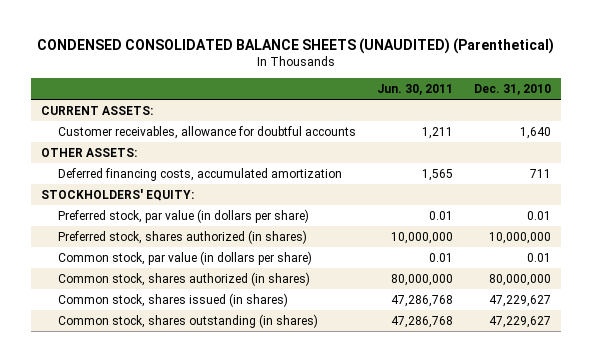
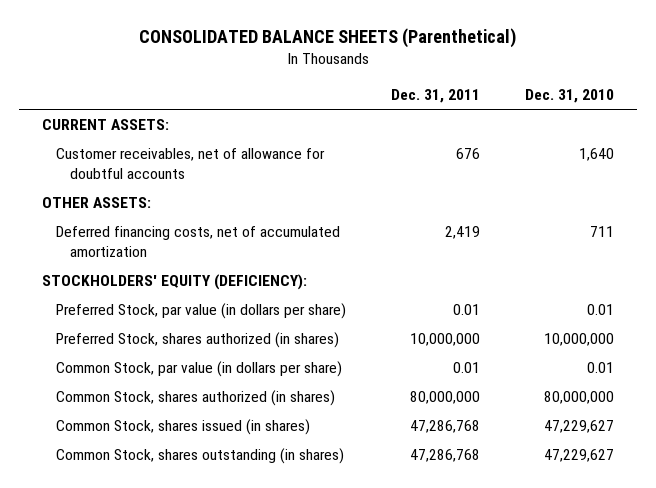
- CONDENSED CONSOLIDATED BALANCE SHEETS (UNAUDITED) (Parenthetical)
+ CONSOLIDATED BALANCE SHEETS (Parenthetical)
- | Jun. 30, 2011 | Dec. 31, 2010
+ | Dec. 31, 2011 | Dec. 31, 2010
- Customer receivables, allowance for doubtful accounts | 1,211 | 1,640
+ Customer receivables, net of allowance for doubtful accounts | 676 | 1,640
- Deferred financing costs, accumulated amortization | 1,565 | 711
- STOCKHOLDERS' EQUITY:
- Preferred stock, par value (in dollars per share) | 0.01 | 0.01
- Preferred stock, shares authorized (in shares) | 10,000,000 | 10,000,000
- Common stock, par value (in dollars per share) | 0.01 | 0.01
- Common stock, shares authorized (in shares) | 80,000,000 | 80,000,000
- Common stock, shares issued (in shares) | 47,286,768 | 47,229,627
- Common stock, shares outstanding (in shares) | 47,286,768 | 47,229,627
+ Deferred financing costs, net of accumulated amortization | 2,419 | 711
+ STOCKHOLDERS' EQUITY (DEFICIENCY):
+ Preferred Stock, par value (in dollars per share) | 0.01 | 0.01
+ Preferred Stock, shares authorized (in shares) | 10,000,000 | 10,000,000
+ Common Stock, par value (in dollars per share) | 0.01 | 0.01
+ Common Stock, shares authorized (in shares) | 80,000,000 | 80,000,000
+ Common Stock, shares issued (in shares) | 47,286,768 | 47,229,627
+ Common Stock, shares outstanding (in shares) | 47,286,768 | 47,229,627

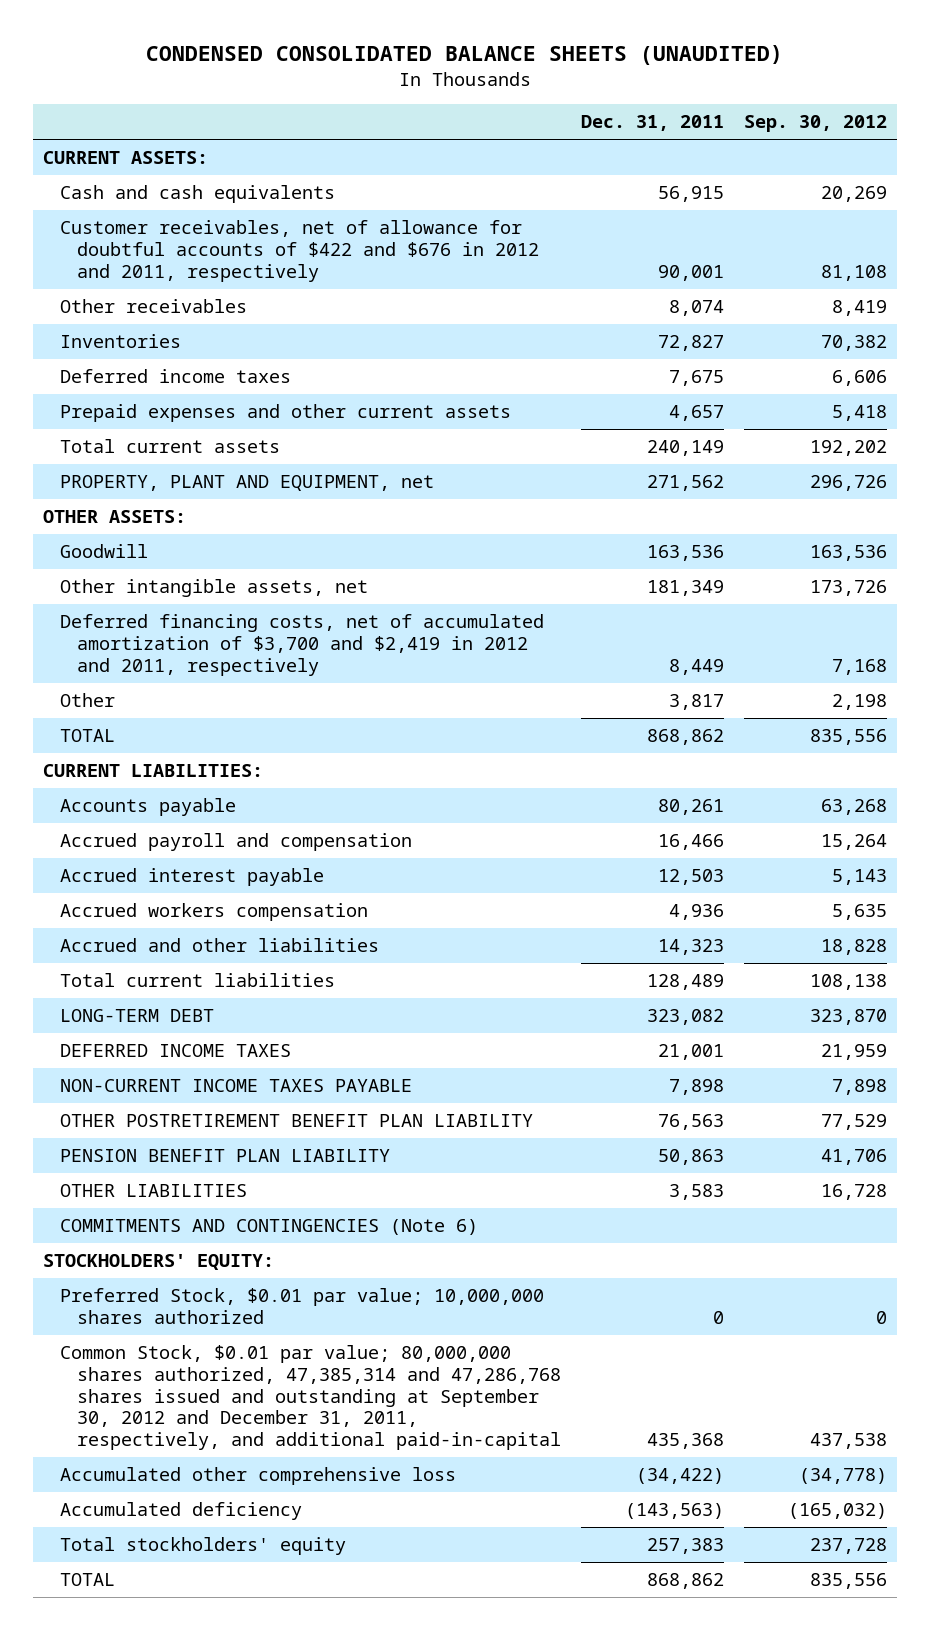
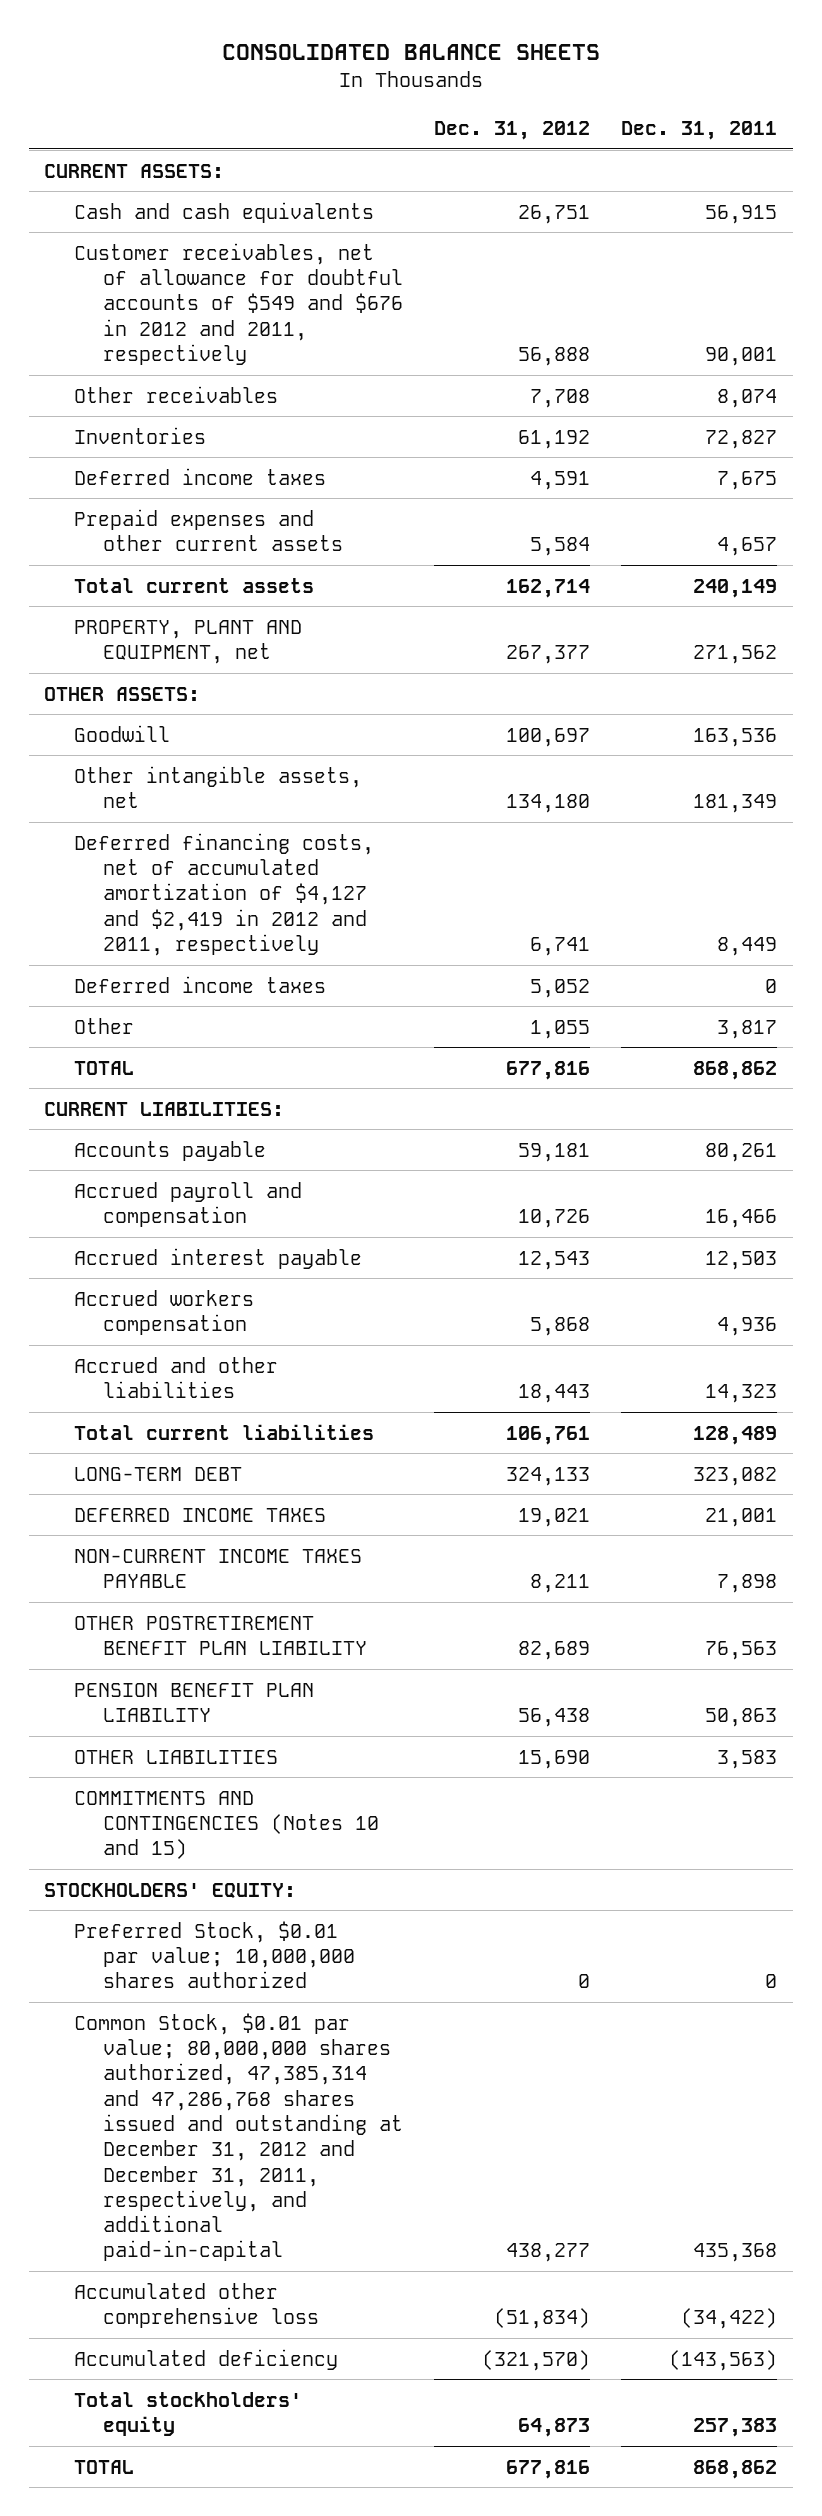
- CONDENSED CONSOLIDATED BALANCE SHEETS (UNAUDITED)
+ CONSOLIDATED BALANCE SHEETS
- | Dec. 31, 2011 | Sep. 30, 2012
+ | Dec. 31, 2012 | Dec. 31, 2011
- Customer receivables, net of allowance for doubtful accounts of $422 and $676 in 2012 and 2011, respectively | 90,001 | 81,108
+ Customer receivables, net of allowance for doubtful accounts of $549 and $676 in 2012 and 2011, respectively | 56,888 | 90,001
- Deferred financing costs, net of accumulated amortization of $3,700 and $2,419 in 2012 and 2011, respectively | 8,449 | 7,168
+ Deferred financing costs, net of accumulated amortization of $4,127 and $2,419 in 2012 and 2011, respectively | 6,741 | 8,449
+ Deferred income taxes | 5,052 | 0
- COMMITMENTS AND CONTINGENCIES (Note 6)
+ COMMITMENTS AND CONTINGENCIES (Notes 10 and 15)
- Common Stock, $0.01 par value; 80,000,000 shares authorized, 47,385,314 and 47,286,768 shares issued and outstanding at September 30, 2012 and December 31, 2011, respectively, and additional paid-in-capital | 435,368 | 437,538
+ Common Stock, $0.01 par value; 80,000,000 shares authorized, 47,385,314 and 47,286,768 shares issued and outstanding at December 31, 2012 and December 31, 2011, respectively, and additional paid-in-capital | 438,277 | 435,368

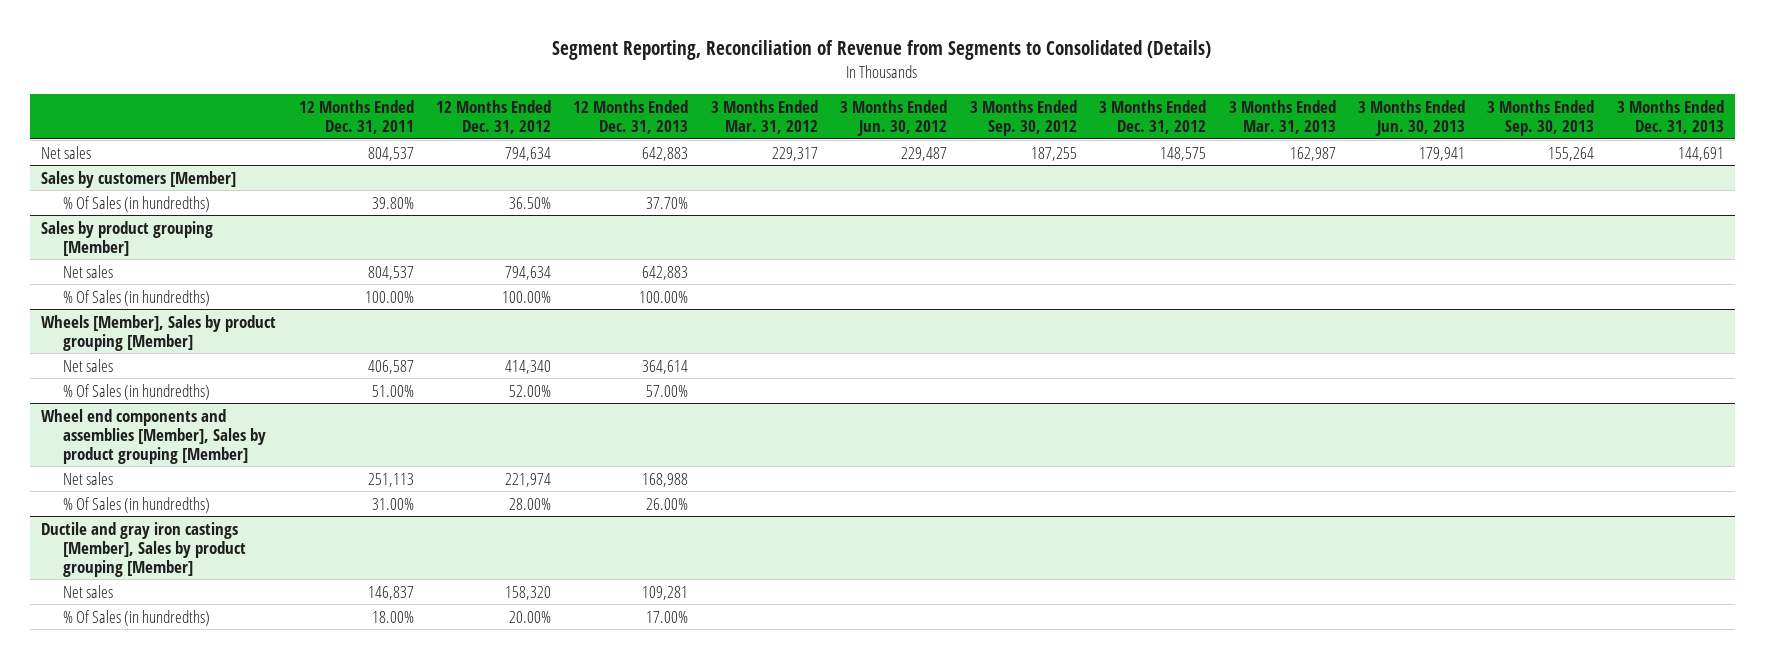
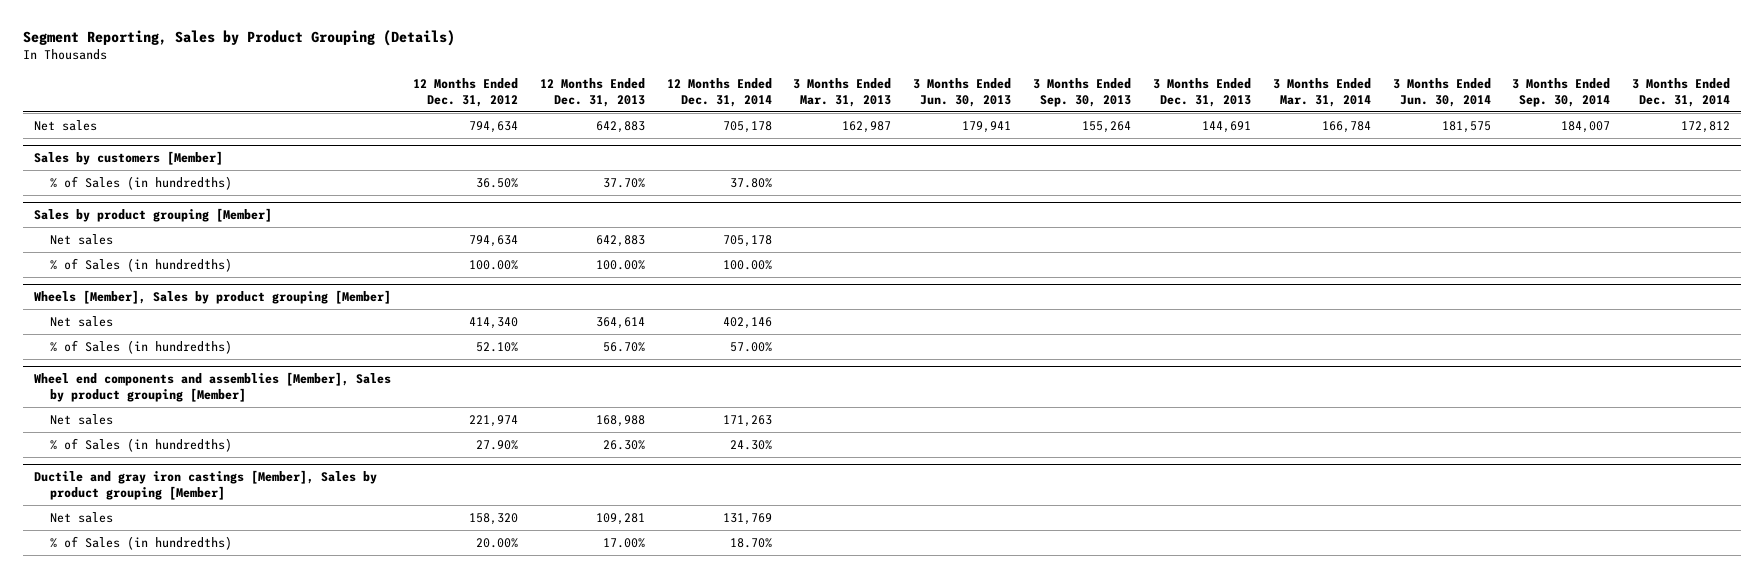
- Segment Reporting, Reconciliation of Revenue from Segments to Consolidated (Details)
+ Segment Reporting, Sales by Product Grouping (Details)
- | 12 Months Ended Dec. 31, 2011 | 12 Months Ended Dec. 31, 2012 | 12 Months Ended Dec. 31, 2013 | 3 Months Ended Mar. 31, 2012 | 3 Months Ended Jun. 30, 2012 | 3 Months Ended Sep. 30, 2012 | 3 Months Ended Dec. 31, 2012 | 3 Months Ended Mar. 31, 2013 | 3 Months Ended Jun. 30, 2013 | 3 Months Ended Sep. 30, 2013 | 3 Months Ended Dec. 31, 2013
+ | 12 Months Ended Dec. 31, 2012 | 12 Months Ended Dec. 31, 2013 | 12 Months Ended Dec. 31, 2014 | 3 Months Ended Mar. 31, 2013 | 3 Months Ended Jun. 30, 2013 | 3 Months Ended Sep. 30, 2013 | 3 Months Ended Dec. 31, 2013 | 3 Months Ended Mar. 31, 2014 | 3 Months Ended Jun. 30, 2014 | 3 Months Ended Sep. 30, 2014 | 3 Months Ended Dec. 31, 2014
@ Sales by customers [Member]
- % Of Sales (in hundredths) | 39.80% | 36.50% | 37.70% | | | | | | | |
+ % of Sales (in hundredths) | 36.50% | 37.70% | 37.80% | | | | | | | |
@ Sales by product grouping [Member]
- % Of Sales (in hundredths) | 100.00% | 100.00% | 100.00% | | | | | | | |
+ % of Sales (in hundredths) | 100.00% | 100.00% | 100.00% | | | | | | | |
@ Wheels [Member], Sales by product grouping [Member]
- % Of Sales (in hundredths) | 51.00% | 52.00% | 57.00% | | | | | | | |
+ % of Sales (in hundredths) | 52.10% | 56.70% | 57.00% | | | | | | | |
@ Wheel end components and assemblies [Member], Sales by product grouping [Member]
- % Of Sales (in hundredths) | 31.00% | 28.00% | 26.00% | | | | | | | |
+ % of Sales (in hundredths) | 27.90% | 26.30% | 24.30% | | | | | | | |
@ Ductile and gray iron castings [Member], Sales by product grouping [Member]
- % Of Sales (in hundredths) | 18.00% | 20.00% | 17.00% | | | | | | | |
+ % of Sales (in hundredths) | 20.00% | 17.00% | 18.70% | | | | | | | |

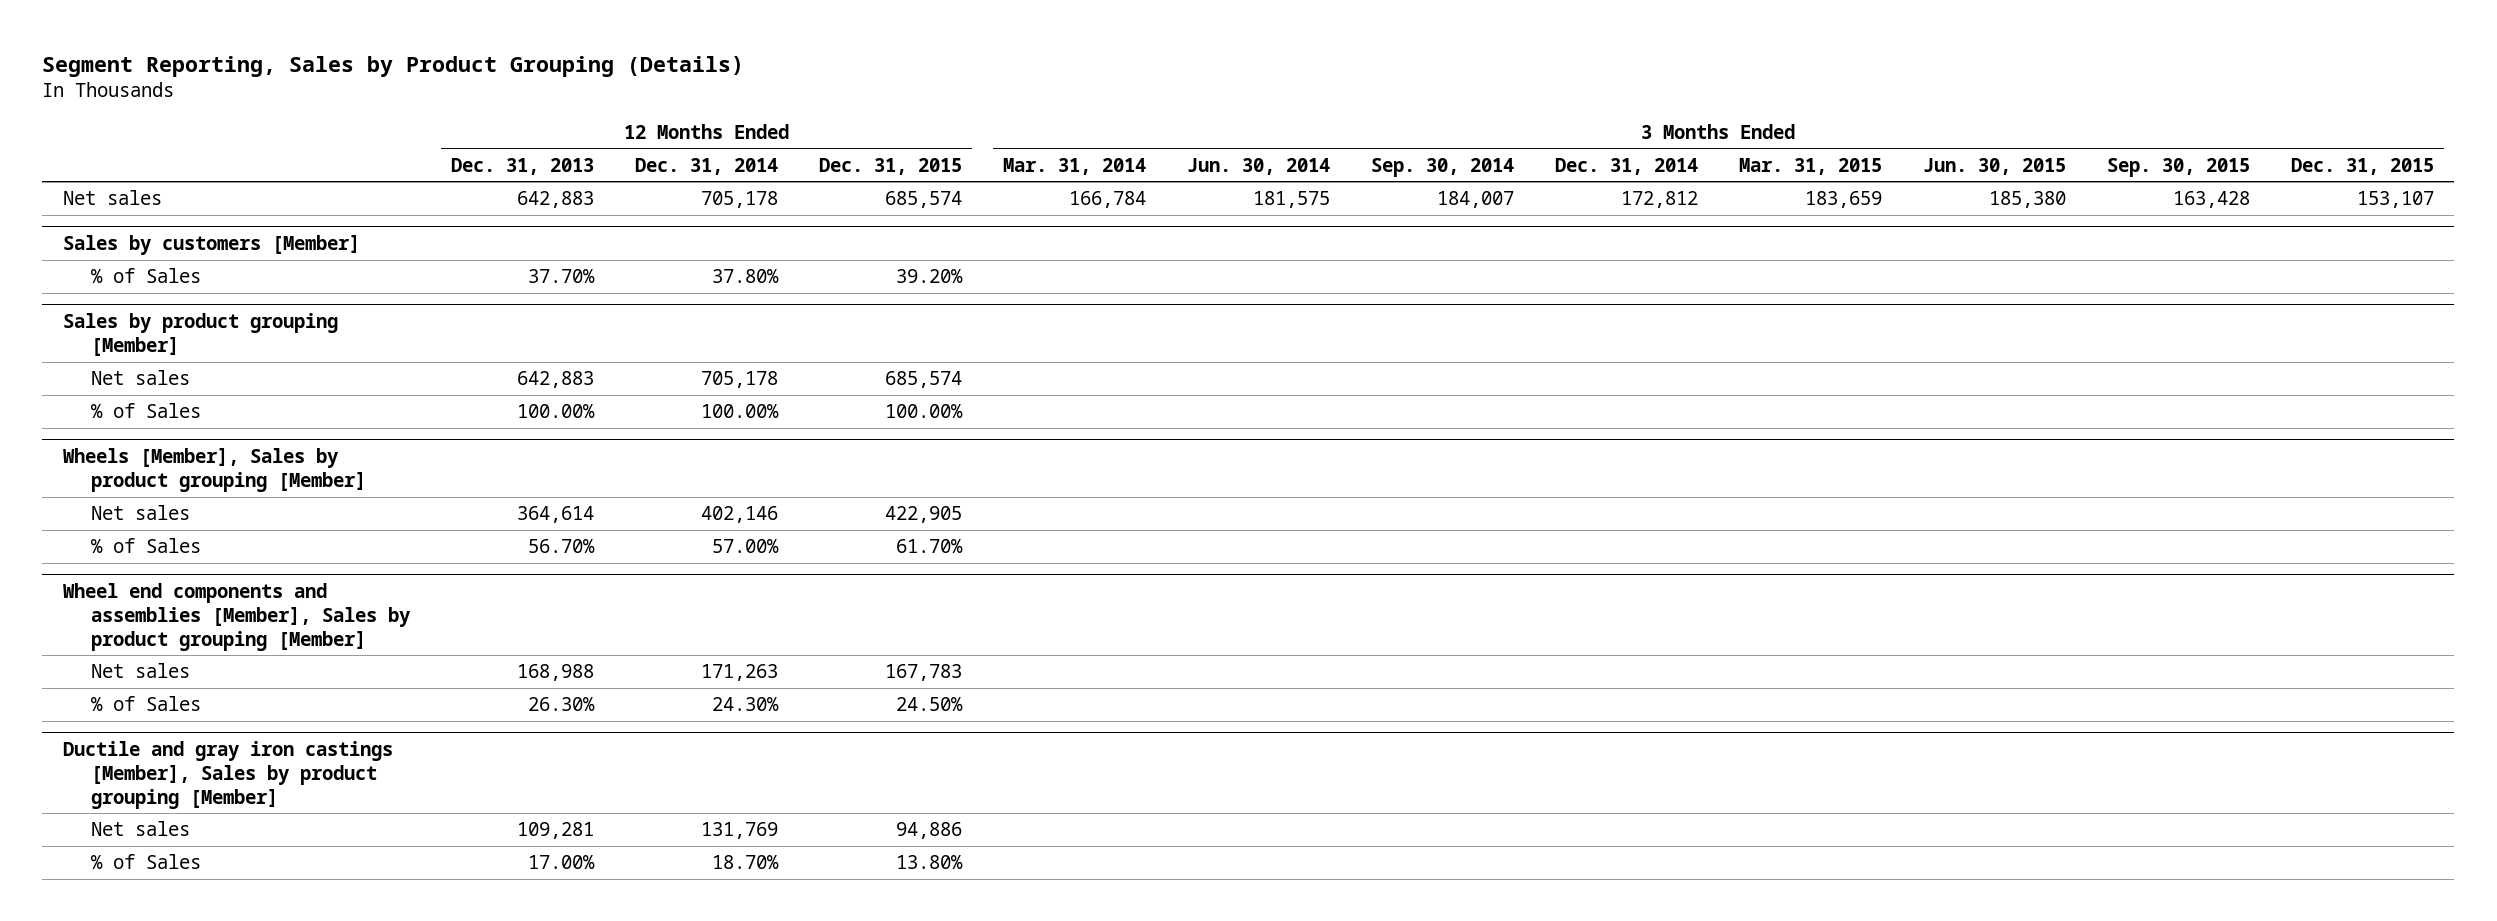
- | 12 Months Ended Dec. 31, 2012 | 12 Months Ended Dec. 31, 2013 | 12 Months Ended Dec. 31, 2014 | 3 Months Ended Mar. 31, 2013 | 3 Months Ended Jun. 30, 2013 | 3 Months Ended Sep. 30, 2013 | 3 Months Ended Dec. 31, 2013 | 3 Months Ended Mar. 31, 2014 | 3 Months Ended Jun. 30, 2014 | 3 Months Ended Sep. 30, 2014 | 3 Months Ended Dec. 31, 2014
+ | 12 Months Ended Dec. 31, 2013 | 12 Months Ended Dec. 31, 2014 | 12 Months Ended Dec. 31, 2015 | 3 Months Ended Mar. 31, 2014 | 3 Months Ended Jun. 30, 2014 | 3 Months Ended Sep. 30, 2014 | 3 Months Ended Dec. 31, 2014 | 3 Months Ended Mar. 31, 2015 | 3 Months Ended Jun. 30, 2015 | 3 Months Ended Sep. 30, 2015 | 3 Months Ended Dec. 31, 2015
@ Sales by customers [Member]
- % of Sales (in hundredths) | 36.50% | 37.70% | 37.80% | | | | | | | |
+ % of Sales | 37.70% | 37.80% | 39.20% | | | | | | | |
@ Sales by product grouping [Member]
- % of Sales (in hundredths) | 100.00% | 100.00% | 100.00% | | | | | | | |
+ % of Sales | 100.00% | 100.00% | 100.00% | | | | | | | |
@ Wheels [Member], Sales by product grouping [Member]
- % of Sales (in hundredths) | 52.10% | 56.70% | 57.00% | | | | | | | |
+ % of Sales | 56.70% | 57.00% | 61.70% | | | | | | | |
@ Wheel end components and assemblies [Member], Sales by product grouping [Member]
- % of Sales (in hundredths) | 27.90% | 26.30% | 24.30% | | | | | | | |
+ % of Sales | 26.30% | 24.30% | 24.50% | | | | | | | |
@ Ductile and gray iron castings [Member], Sales by product grouping [Member]
- % of Sales (in hundredths) | 20.00% | 17.00% | 18.70% | | | | | | | |
+ % of Sales | 17.00% | 18.70% | 13.80% | | | | | | | |

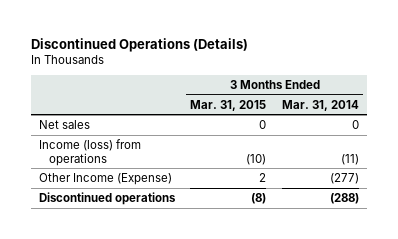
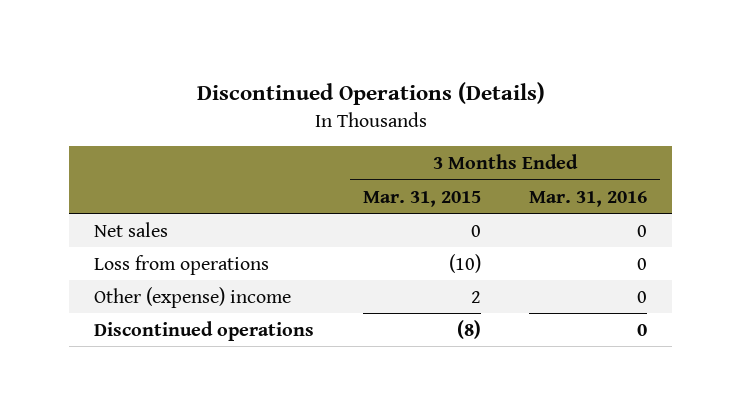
- | 3 Months Ended Mar. 31, 2015 | 3 Months Ended Mar. 31, 2014
+ | 3 Months Ended Mar. 31, 2015 | 3 Months Ended Mar. 31, 2016
- Income (loss) from operations | (10) | (11)
- Other Income (Expense) | 2 | (277)
+ Loss from operations | (10) | 0
+ Other (expense) income | 2 | 0

